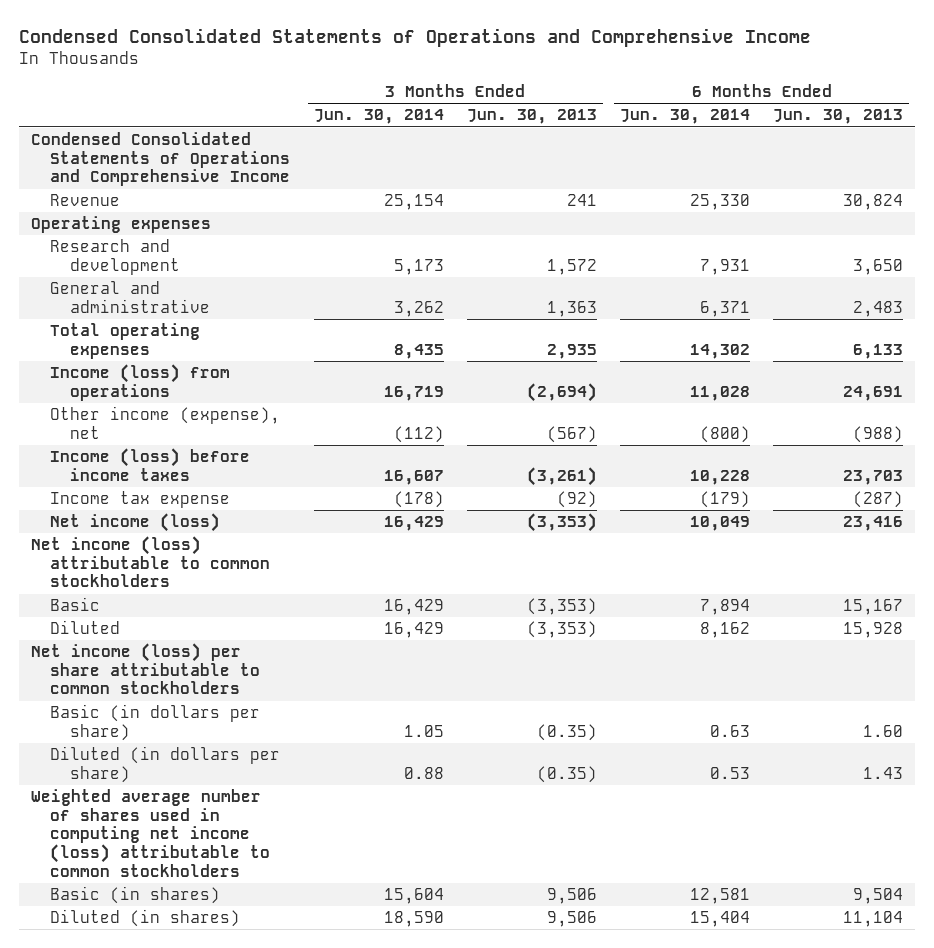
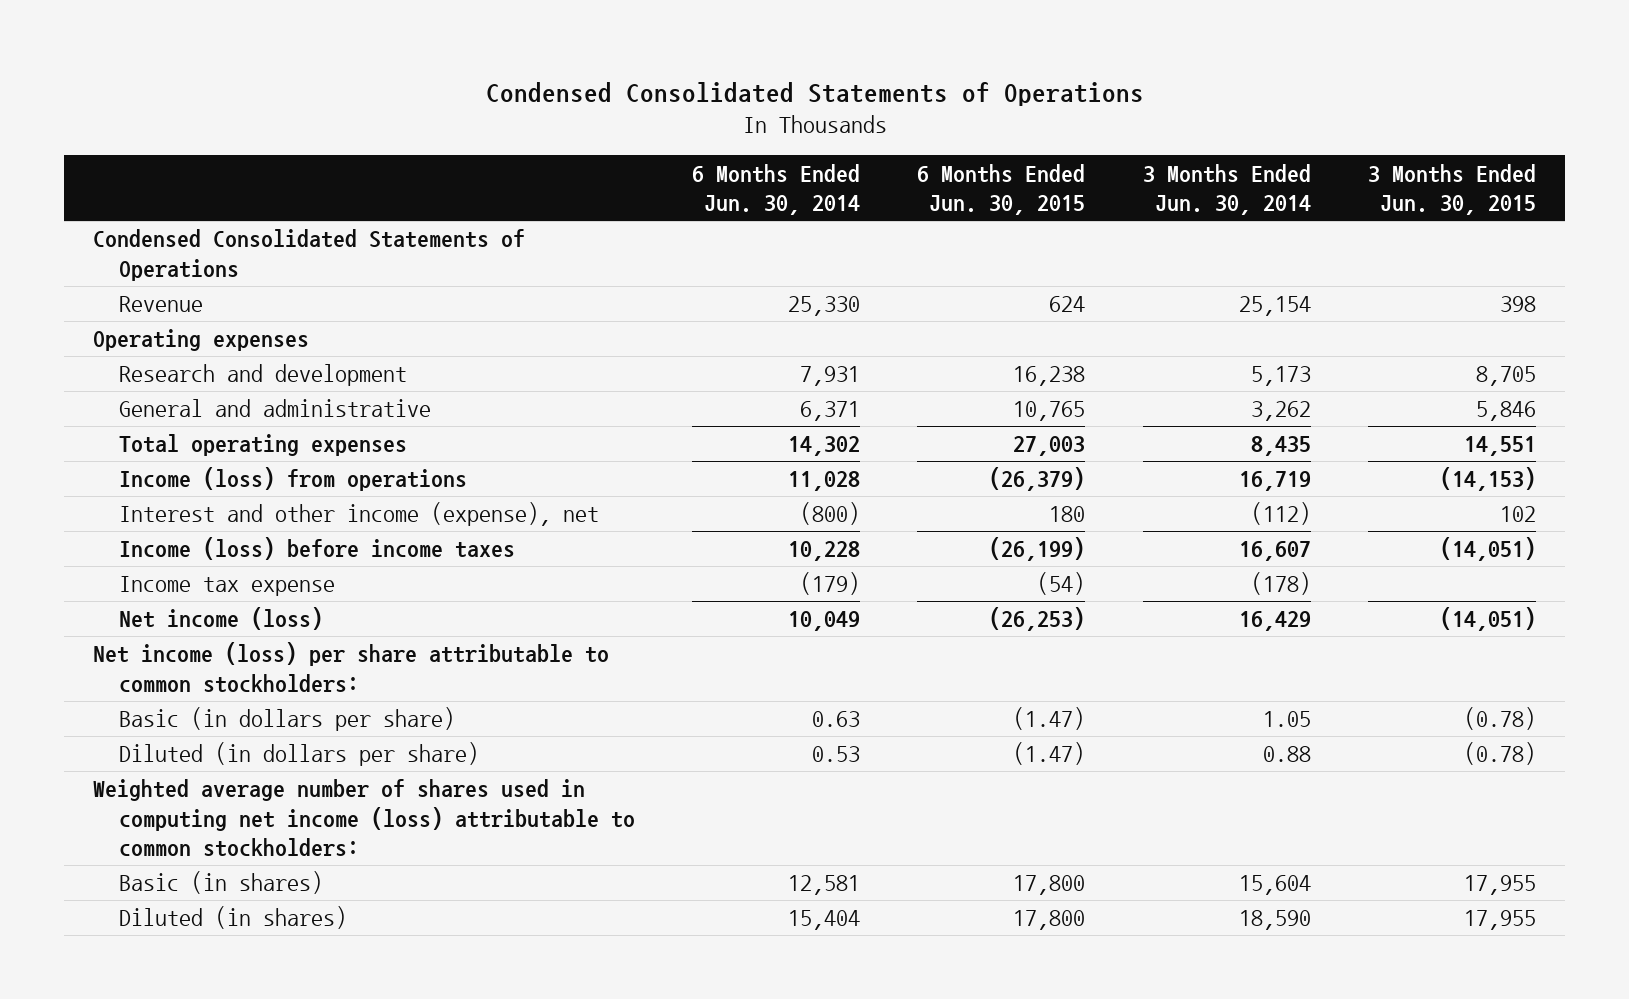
- Condensed Consolidated Statements of Operations and Comprehensive Income
+ Condensed Consolidated Statements of Operations
- | 3 Months Ended Jun. 30, 2014 | 3 Months Ended Jun. 30, 2013 | 6 Months Ended Jun. 30, 2014 | 6 Months Ended Jun. 30, 2013
+ | 6 Months Ended Jun. 30, 2014 | 6 Months Ended Jun. 30, 2015 | 3 Months Ended Jun. 30, 2014 | 3 Months Ended Jun. 30, 2015
- Condensed Consolidated Statements of Operations and Comprehensive Income
+ Condensed Consolidated Statements of Operations
- Other income (expense), net | (112) | (567) | (800) | (988)
+ Interest and other income (expense), net | (800) | 180 | (112) | 102
- Net income (loss) attributable to common stockholders
- Basic | 16,429 | (3,353) | 7,894 | 15,167
- Diluted | 16,429 | (3,353) | 8,162 | 15,928
- Net income (loss) per share attributable to common stockholders
+ Net income (loss) per share attributable to common stockholders:
- Weighted average number of shares used in computing net income (loss) attributable to common stockholders
+ Weighted average number of shares used in computing net income (loss) attributable to common stockholders:

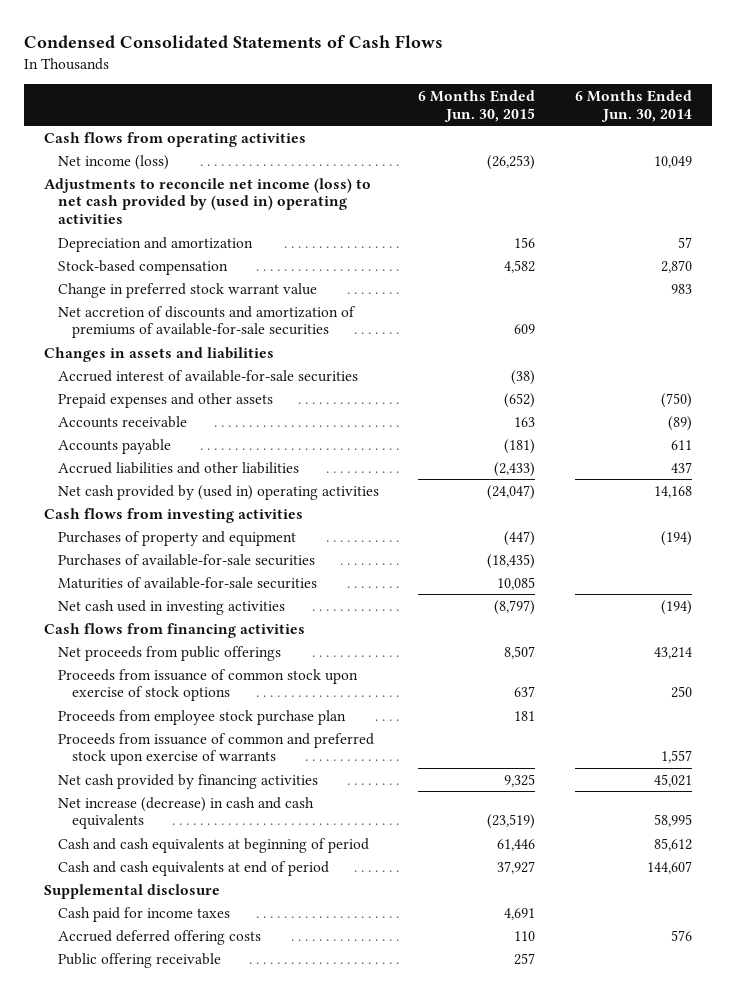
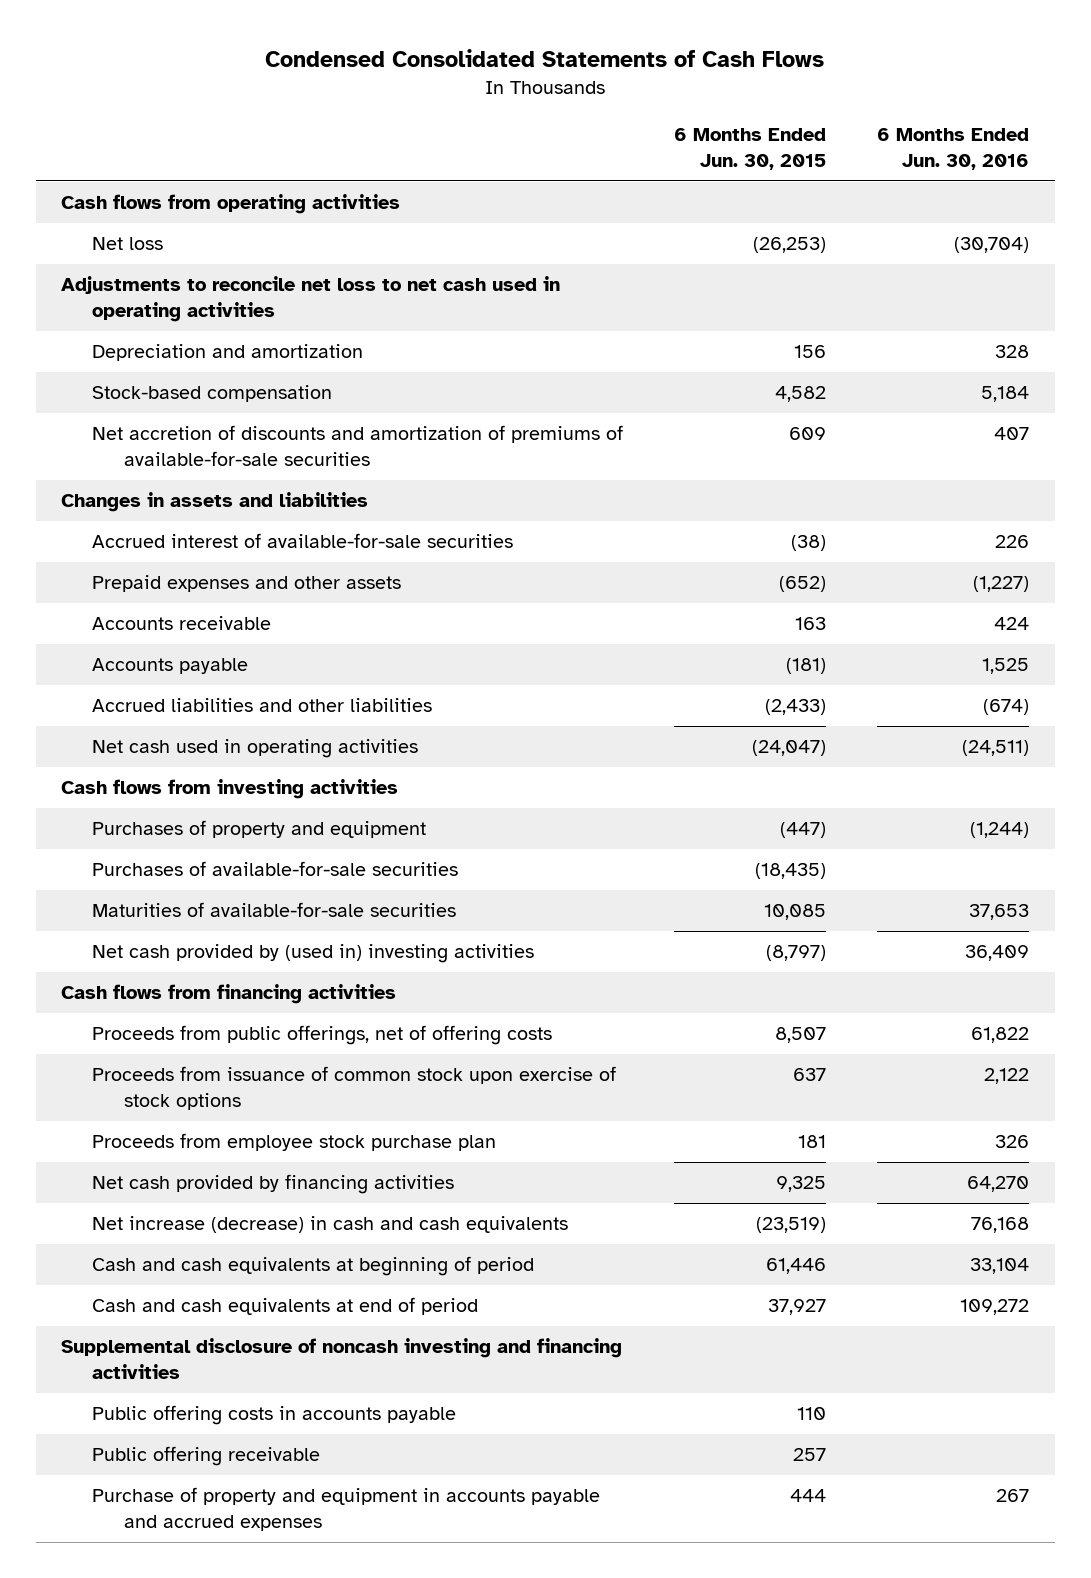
- | 6 Months Ended Jun. 30, 2015 | 6 Months Ended Jun. 30, 2014
+ | 6 Months Ended Jun. 30, 2015 | 6 Months Ended Jun. 30, 2016
- Net income (loss) | (26,253) | 10,049
- Adjustments to reconcile net income (loss) to net cash provided by (used in) operating activities
+ Net loss | (26,253) | (30,704)
+ Adjustments to reconcile net loss to net cash used in operating activities
- Change in preferred stock warrant value | | 983
- Net cash provided by (used in) operating activities | (24,047) | 14,168
+ Net cash used in operating activities | (24,047) | (24,511)
- Net cash used in investing activities | (8,797) | (194)
+ Net cash provided by (used in) investing activities | (8,797) | 36,409
- Net proceeds from public offerings | 8,507 | 43,214
+ Proceeds from public offerings, net of offering costs | 8,507 | 61,822
- Proceeds from issuance of common and preferred stock upon exercise of warrants | | 1,557
- Supplemental disclosure
- Cash paid for income taxes | 4,691 |
- Accrued deferred offering costs | 110 | 576
+ Supplemental disclosure of noncash investing and financing activities
+ Public offering costs in accounts payable | 110 |
+ Purchase of property and equipment in accounts payable and accrued expenses | 444 | 267

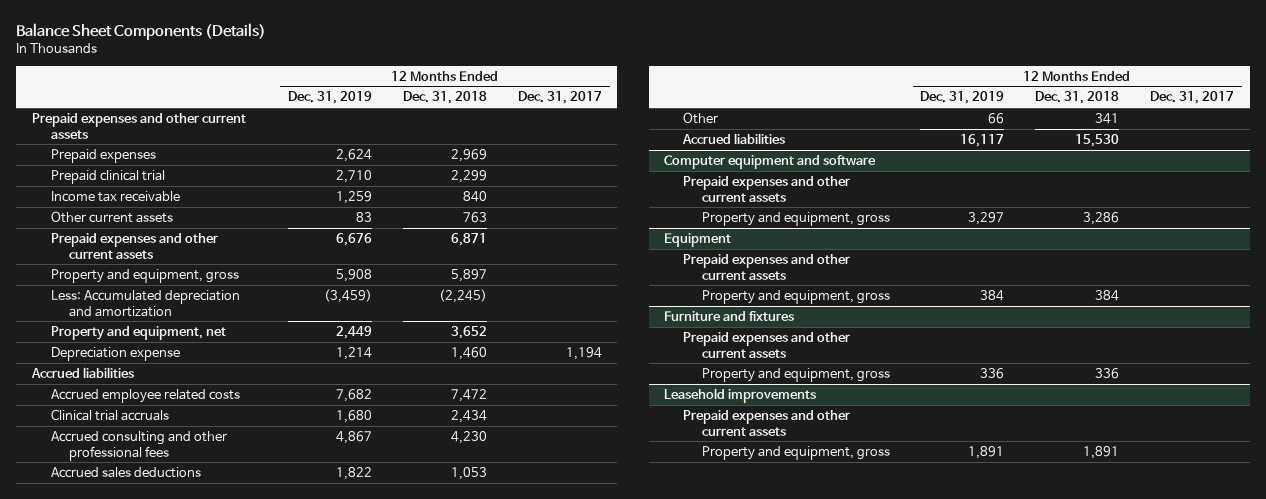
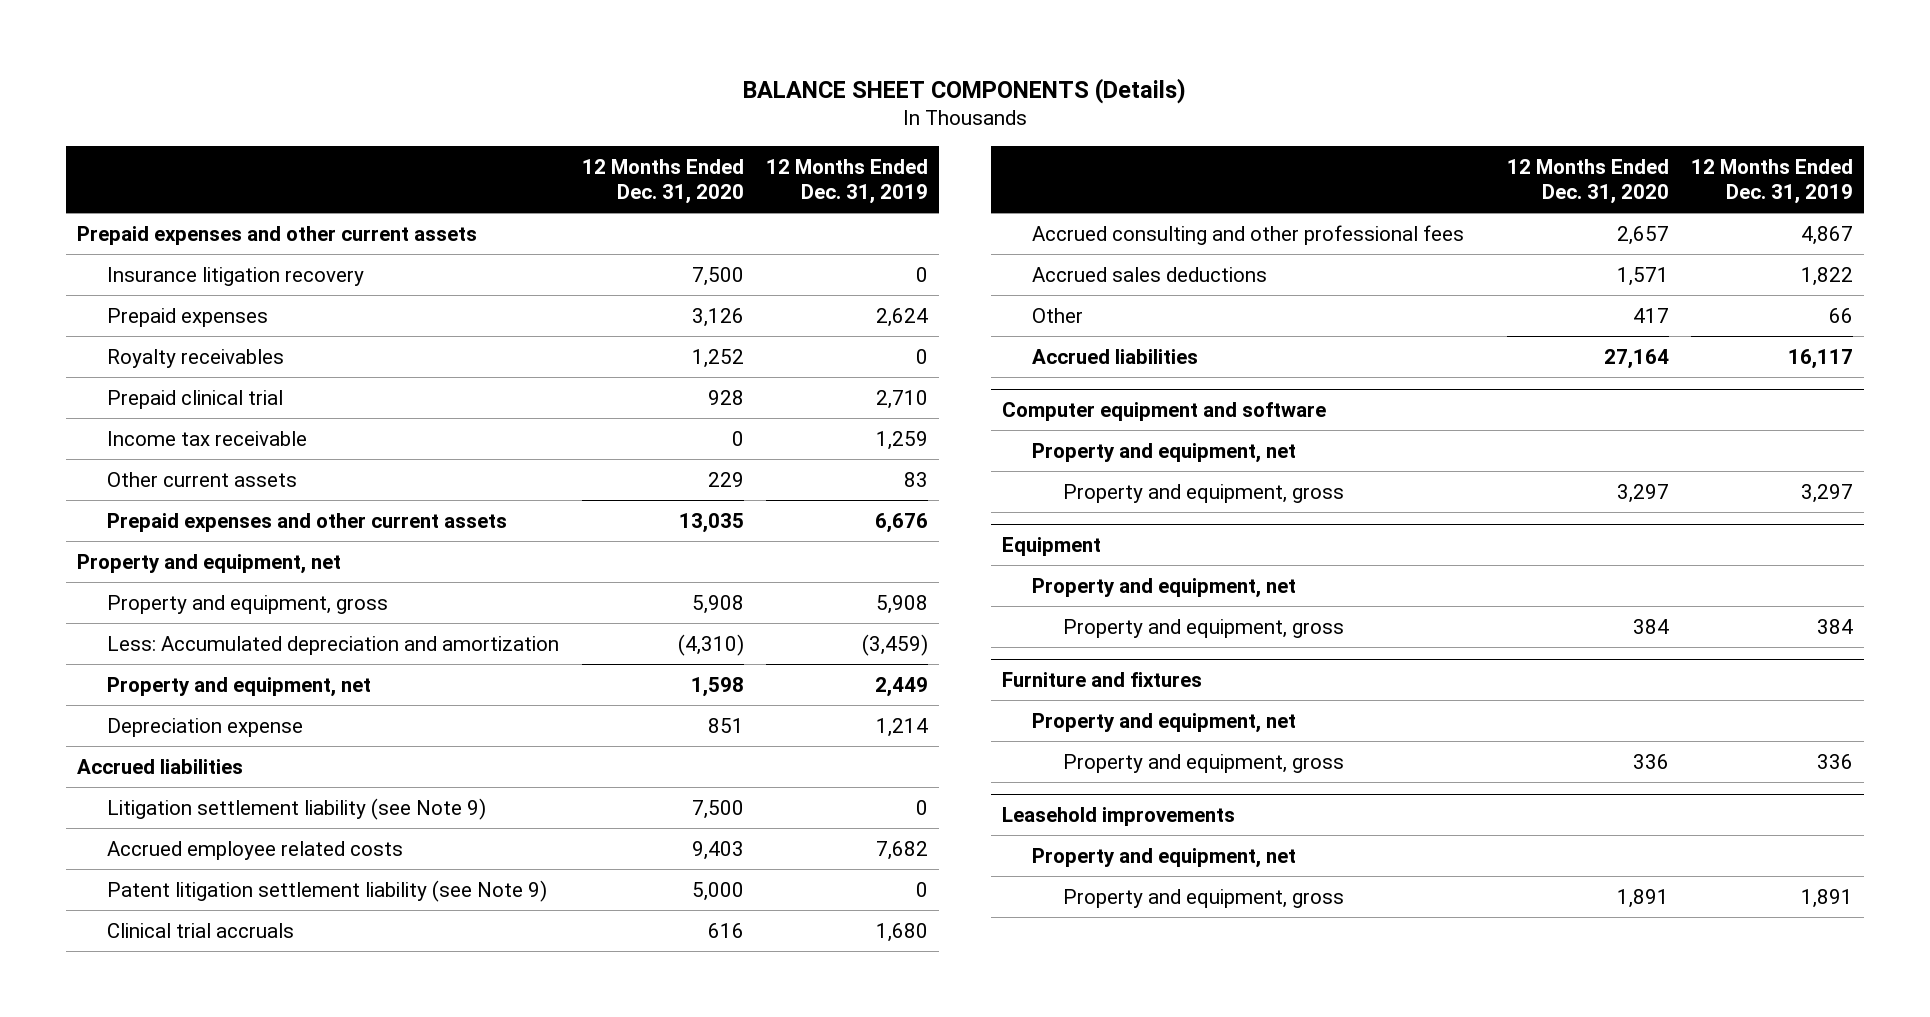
- Balance Sheet Components (Details)
+ BALANCE SHEET COMPONENTS (Details)
- | 12 Months Ended Dec. 31, 2019 | 12 Months Ended Dec. 31, 2018 | 12 Months Ended Dec. 31, 2017
+ | 12 Months Ended Dec. 31, 2020 | 12 Months Ended Dec. 31, 2019
+ Insurance litigation recovery | 7,500 | 0
+ Royalty receivables | 1,252 | 0
+ Property and equipment, net
+ Litigation settlement liability (see Note 9) | 7,500 | 0
+ Patent litigation settlement liability (see Note 9) | 5,000 | 0
@ Computer equipment and software
- Prepaid expenses and other current assets
+ Property and equipment, net
@ Equipment
- Prepaid expenses and other current assets
+ Property and equipment, net
@ Furniture and fixtures
- Prepaid expenses and other current assets
+ Property and equipment, net
@ Leasehold improvements
- Prepaid expenses and other current assets
+ Property and equipment, net

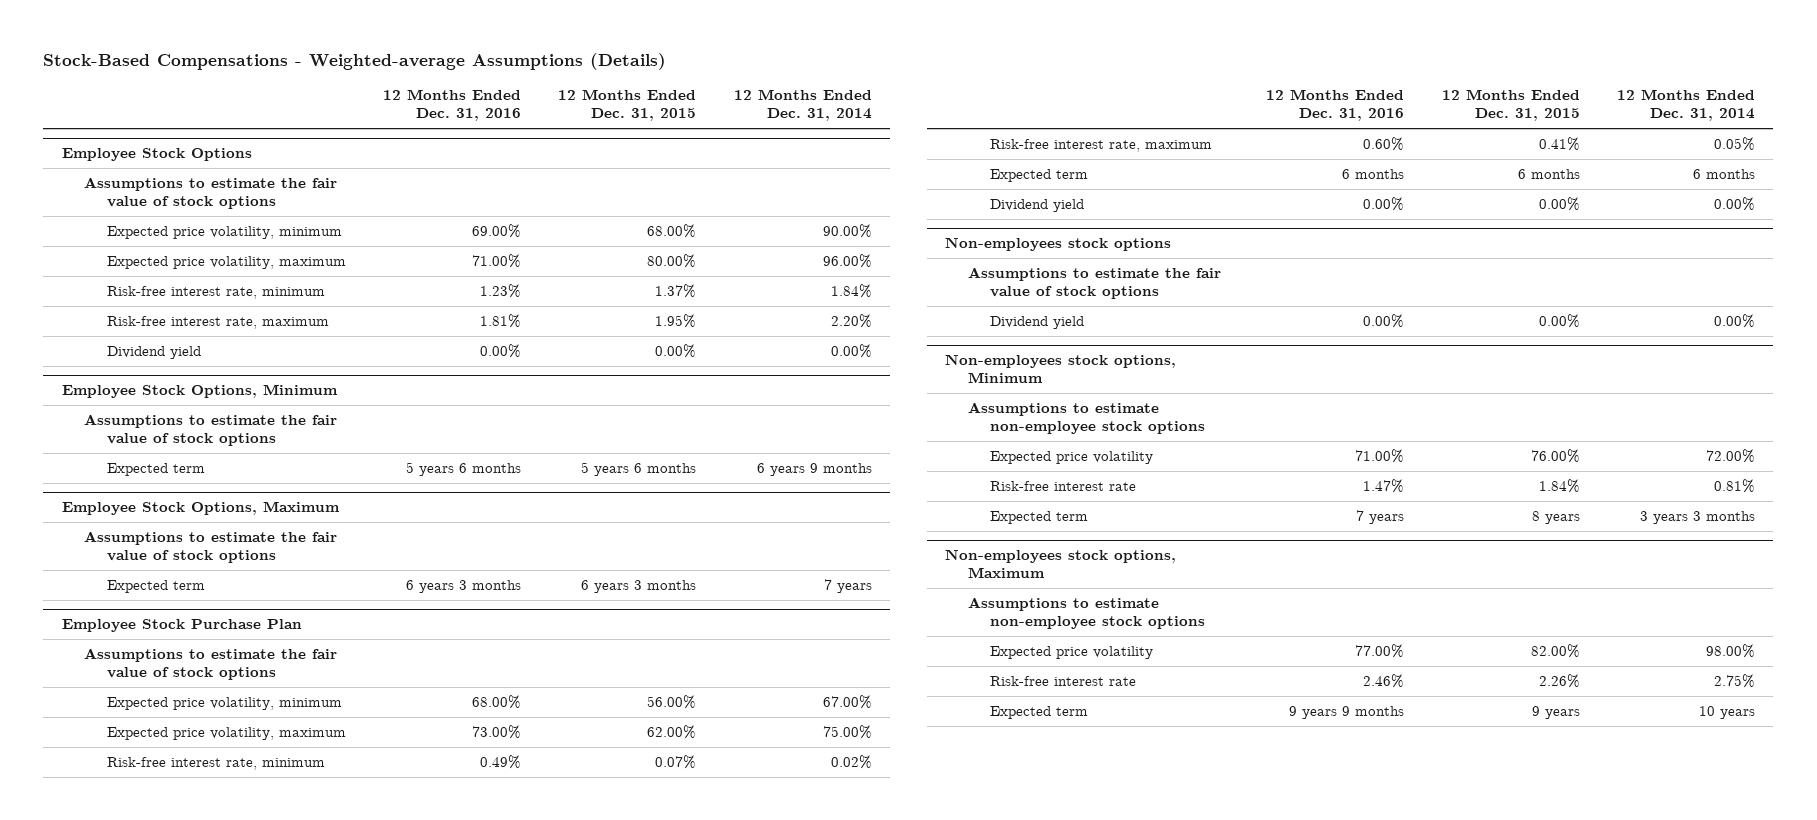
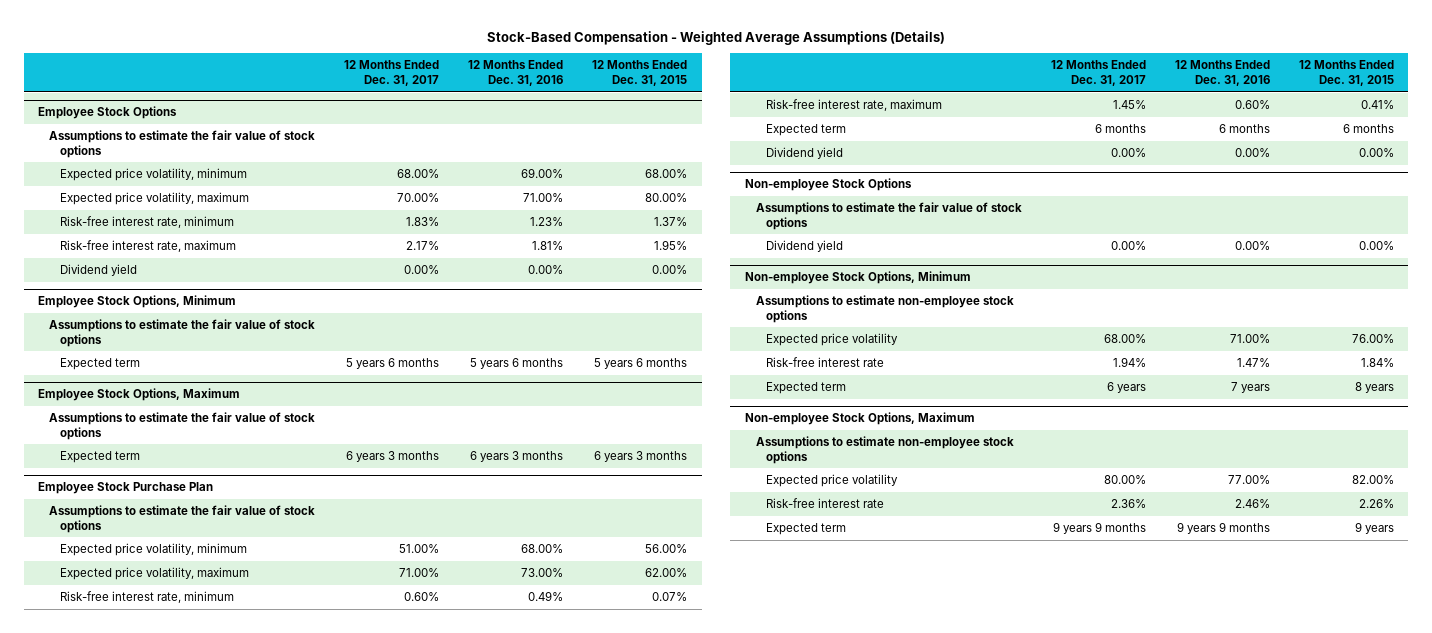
- Stock-Based Compensations - Weighted-average Assumptions (Details)
+ Stock-Based Compensation - Weighted Average Assumptions (Details)
- | 12 Months Ended Dec. 31, 2016 | 12 Months Ended Dec. 31, 2015 | 12 Months Ended Dec. 31, 2014
+ | 12 Months Ended Dec. 31, 2017 | 12 Months Ended Dec. 31, 2016 | 12 Months Ended Dec. 31, 2015
- Non-employees stock options
+ Non-employee Stock Options
- Non-employees stock options, Minimum
+ Non-employee Stock Options, Minimum
- Non-employees stock options, Maximum
+ Non-employee Stock Options, Maximum

